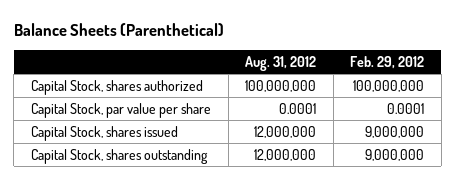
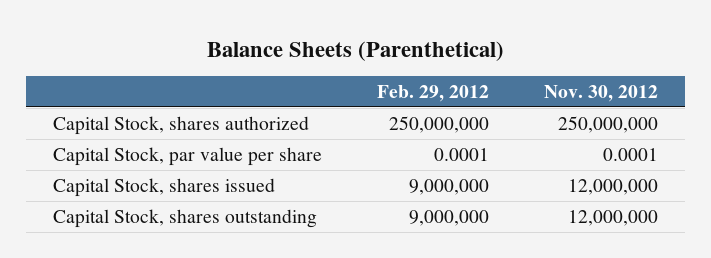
- | Aug. 31, 2012 | Feb. 29, 2012
+ | Feb. 29, 2012 | Nov. 30, 2012
- Capital Stock, shares authorized | 100,000,000 | 100,000,000
+ Capital Stock, shares authorized | 250,000,000 | 250,000,000

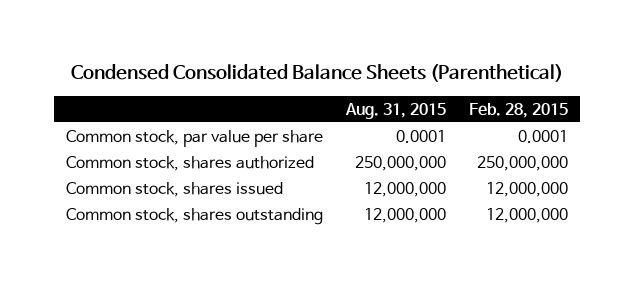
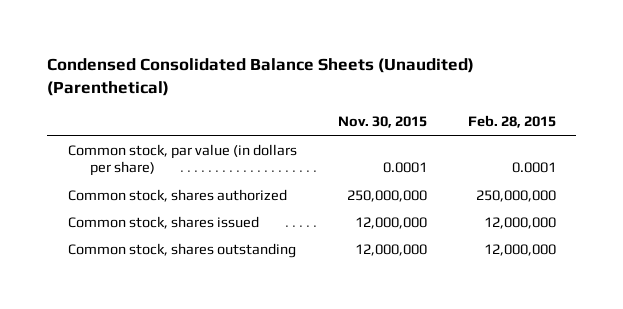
- Condensed Consolidated Balance Sheets (Parenthetical)
+ Condensed Consolidated Balance Sheets (Unaudited) (Parenthetical)
- | Aug. 31, 2015 | Feb. 28, 2015
+ | Nov. 30, 2015 | Feb. 28, 2015
- Common stock, par value per share | 0.0001 | 0.0001
+ Common stock, par value (in dollars per share) | 0.0001 | 0.0001

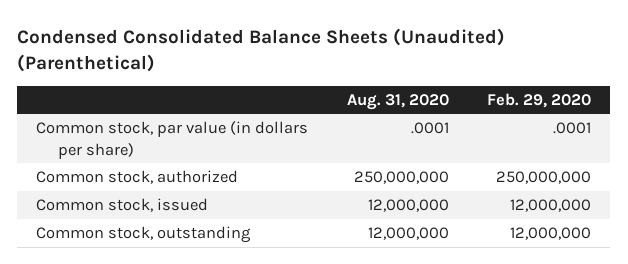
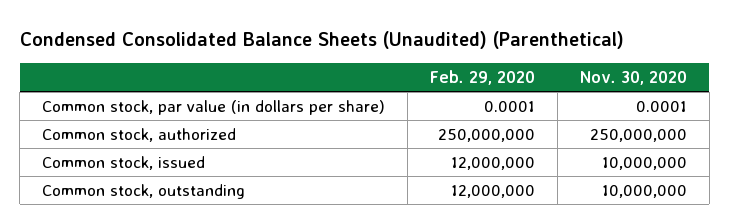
- | Aug. 31, 2020 | Feb. 29, 2020
+ | Feb. 29, 2020 | Nov. 30, 2020
- Common stock, par value (in dollars per share) | .0001 | .0001
+ Common stock, par value (in dollars per share) | 0.0001 | 0.0001

